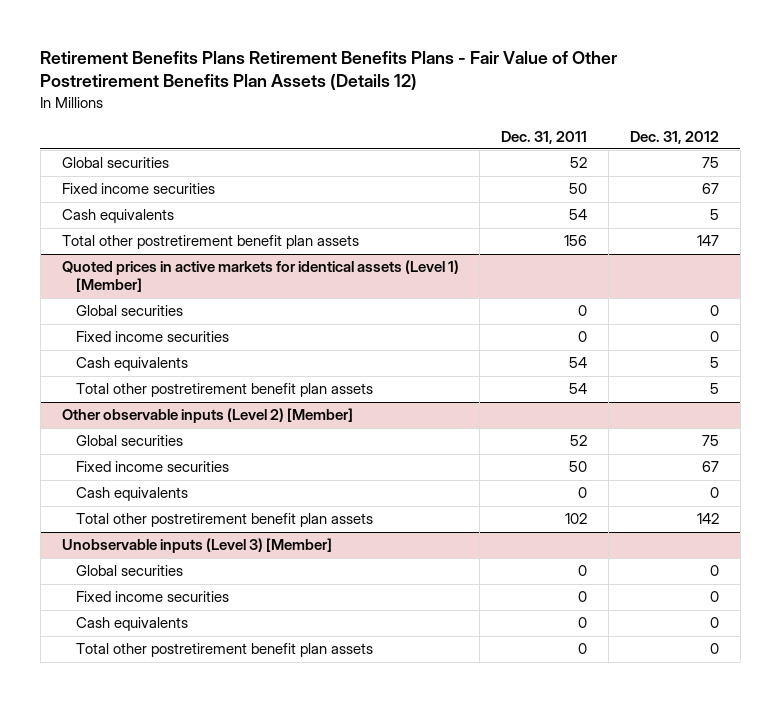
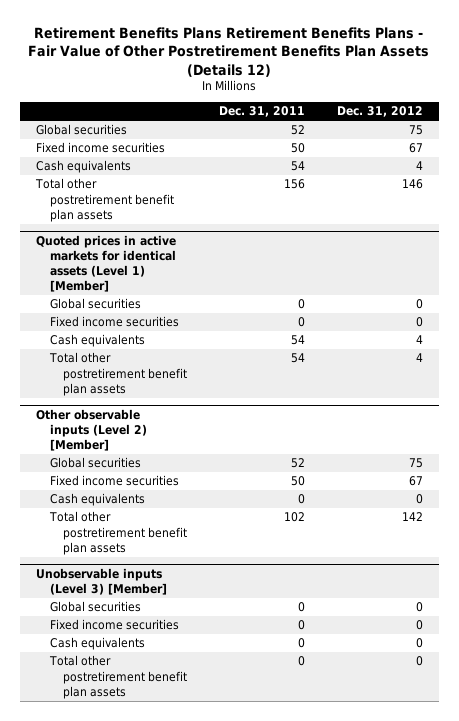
- Cash equivalents | 54 | 5
- Total other postretirement benefit plan assets | 156 | 147
+ Cash equivalents | 54 | 4
+ Total other postretirement benefit plan assets | 156 | 146
@ Quoted prices in active markets for identical assets (Level 1) [Member]
- Cash equivalents | 54 | 5
- Total other postretirement benefit plan assets | 54 | 5
+ Cash equivalents | 54 | 4
+ Total other postretirement benefit plan assets | 54 | 4

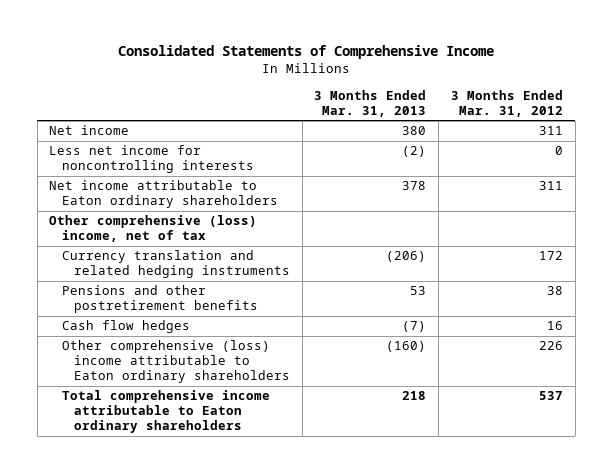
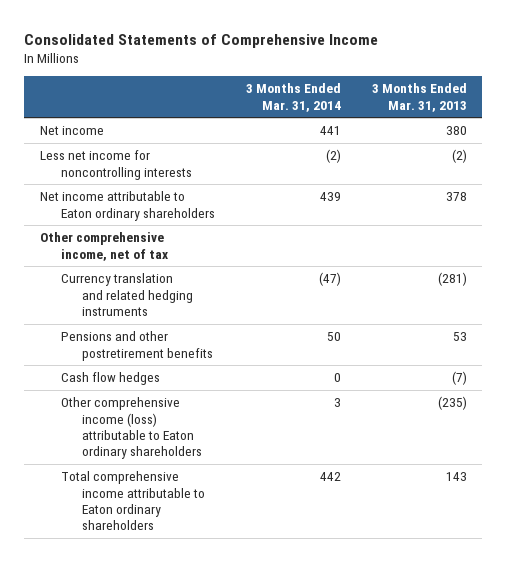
- | 3 Months Ended Mar. 31, 2013 | 3 Months Ended Mar. 31, 2012
+ | 3 Months Ended Mar. 31, 2014 | 3 Months Ended Mar. 31, 2013
- Other comprehensive (loss) income, net of tax
- Currency translation and related hedging instruments | (206) | 172
+ Other comprehensive income, net of tax
+ Currency translation and related hedging instruments | (47) | (281)
- Other comprehensive (loss) income attributable to Eaton ordinary shareholders | (160) | 226
- Total comprehensive income attributable to Eaton ordinary shareholders | 218 | 537
+ Other comprehensive income (loss) attributable to Eaton ordinary shareholders | 3 | (235)
+ Total comprehensive income attributable to Eaton ordinary shareholders | 442 | 143

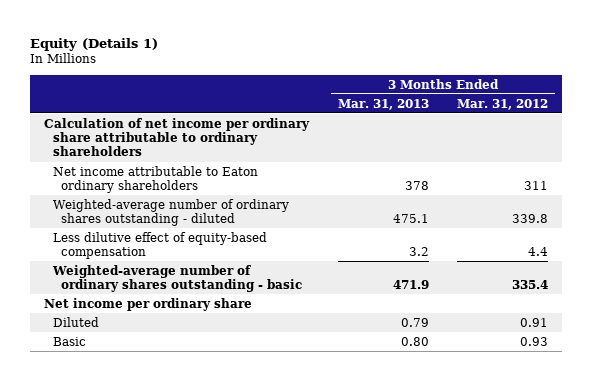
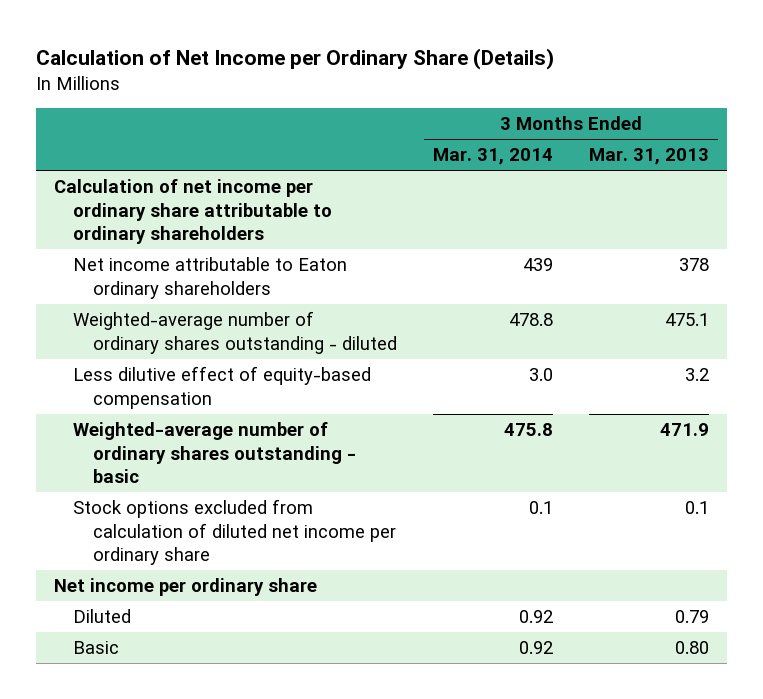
- Equity (Details 1)
+ Calculation of Net Income per Ordinary Share (Details)
- | 3 Months Ended Mar. 31, 2013 | 3 Months Ended Mar. 31, 2012
+ | 3 Months Ended Mar. 31, 2014 | 3 Months Ended Mar. 31, 2013
+ Stock options excluded from calculation of diluted net income per ordinary share | 0.1 | 0.1

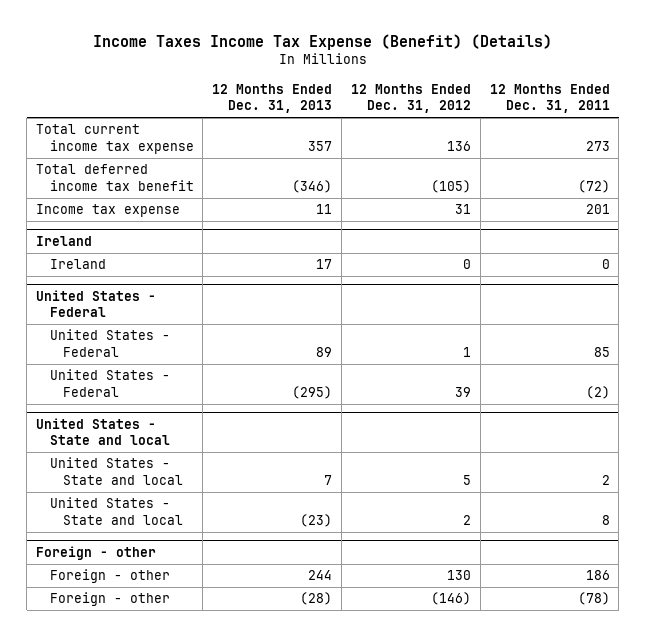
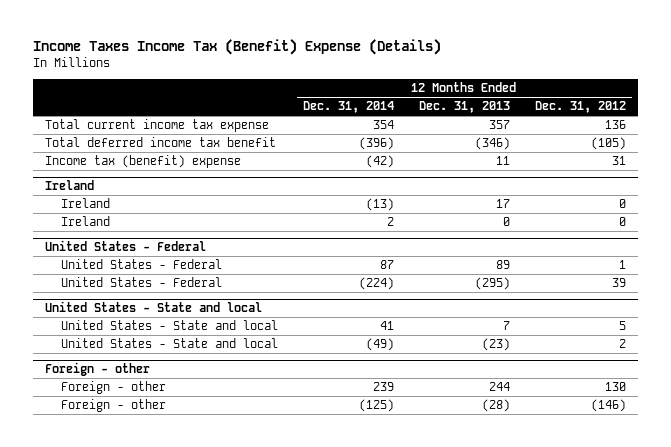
- Income Taxes Income Tax Expense (Benefit) (Details)
+ Income Taxes Income Tax (Benefit) Expense (Details)
- | 12 Months Ended Dec. 31, 2013 | 12 Months Ended Dec. 31, 2012 | 12 Months Ended Dec. 31, 2011
+ | 12 Months Ended Dec. 31, 2014 | 12 Months Ended Dec. 31, 2013 | 12 Months Ended Dec. 31, 2012
- Income tax expense | 11 | 31 | 201
+ Income tax (benefit) expense | (42) | 11 | 31
@ Ireland
+ Ireland | 2 | 0 | 0

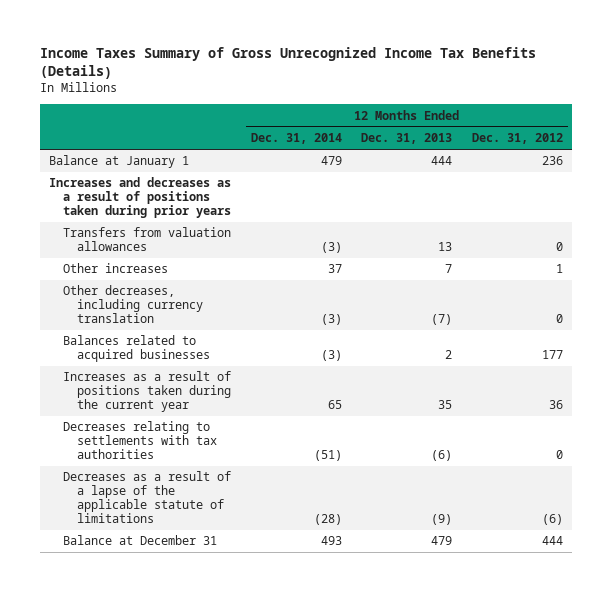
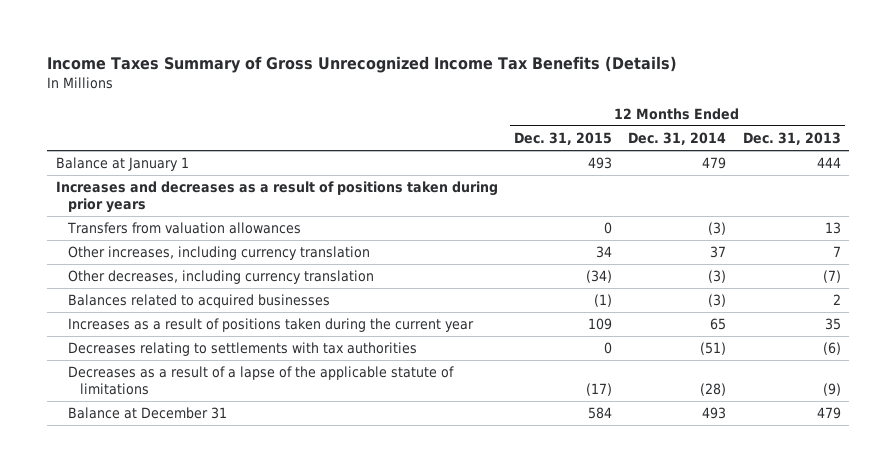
- | 12 Months Ended Dec. 31, 2014 | 12 Months Ended Dec. 31, 2013 | 12 Months Ended Dec. 31, 2012
+ | 12 Months Ended Dec. 31, 2015 | 12 Months Ended Dec. 31, 2014 | 12 Months Ended Dec. 31, 2013
- Other increases | 37 | 7 | 1
+ Other increases, including currency translation | 34 | 37 | 7

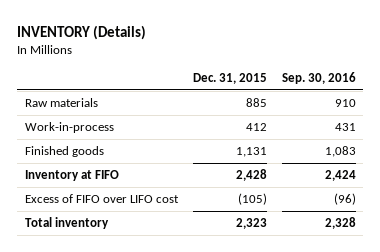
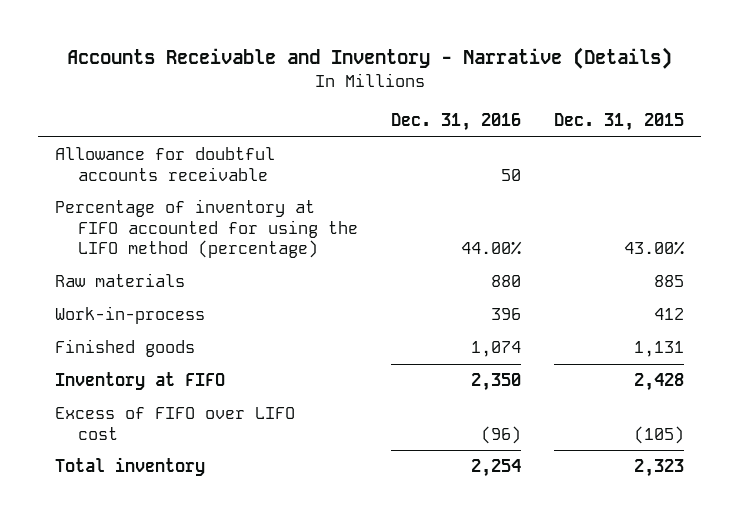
- INVENTORY (Details)
+ Accounts Receivable and Inventory - Narrative (Details)
- | Dec. 31, 2015 | Sep. 30, 2016
+ | Dec. 31, 2016 | Dec. 31, 2015
+ Allowance for doubtful accounts receivable | 50 |
+ Percentage of inventory at FIFO accounted for using the LIFO method (percentage) | 44.00% | 43.00%

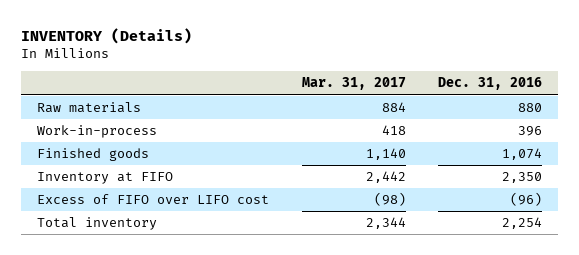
- Accounts Receivable and Inventory - Narrative (Details)
+ INVENTORY (Details)
- | Dec. 31, 2016 | Dec. 31, 2015
+ | Mar. 31, 2017 | Dec. 31, 2016
- Allowance for doubtful accounts receivable | 50 |
- Percentage of inventory at FIFO accounted for using the LIFO method (percentage) | 44.00% | 43.00%

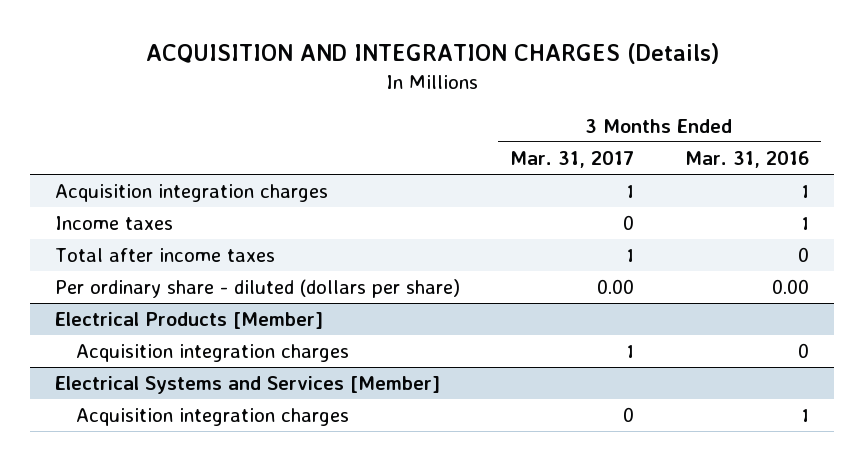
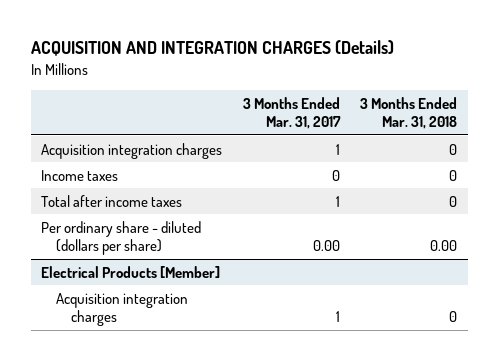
- | 3 Months Ended Mar. 31, 2017 | 3 Months Ended Mar. 31, 2016
+ | 3 Months Ended Mar. 31, 2017 | 3 Months Ended Mar. 31, 2018
- Electrical Systems and Services [Member]
- Acquisition integration charges | 0 | 1

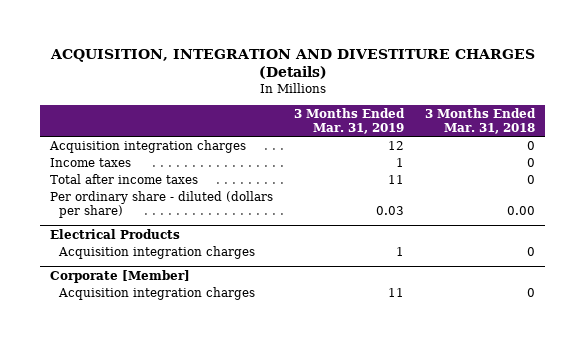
- ACQUISITION AND INTEGRATION CHARGES (Details)
+ ACQUISITION, INTEGRATION AND DIVESTITURE CHARGES (Details)
- | 3 Months Ended Mar. 31, 2017 | 3 Months Ended Mar. 31, 2018
+ | 3 Months Ended Mar. 31, 2019 | 3 Months Ended Mar. 31, 2018
- Electrical Products [Member]
+ Electrical Products
+ Corporate [Member]
+ Acquisition integration charges | 11 | 0

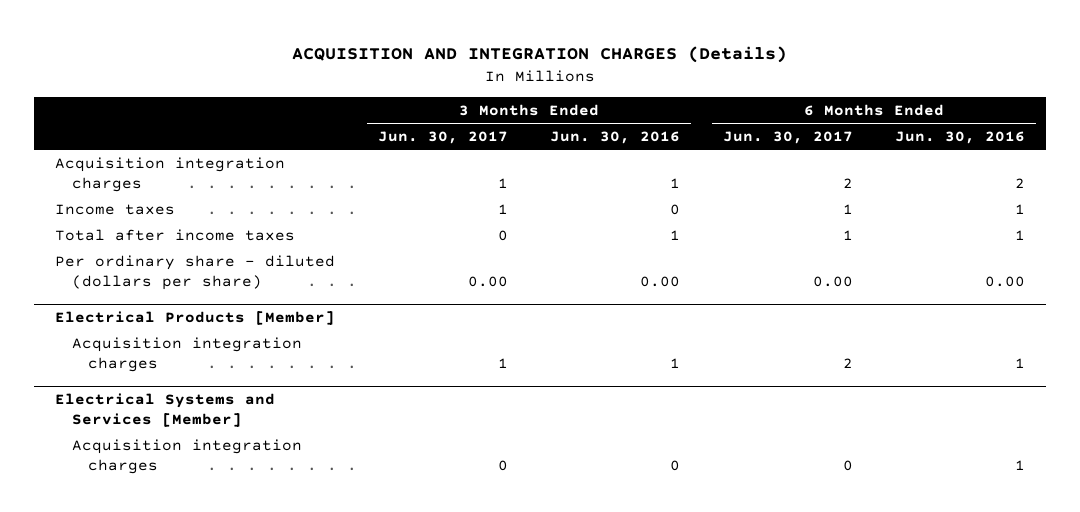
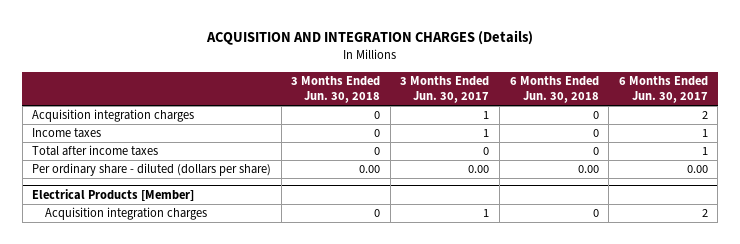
- | 3 Months Ended Jun. 30, 2017 | 3 Months Ended Jun. 30, 2016 | 6 Months Ended Jun. 30, 2017 | 6 Months Ended Jun. 30, 2016
+ | 3 Months Ended Jun. 30, 2018 | 3 Months Ended Jun. 30, 2017 | 6 Months Ended Jun. 30, 2018 | 6 Months Ended Jun. 30, 2017
- Electrical Systems and Services [Member]
- Acquisition integration charges | 0 | 0 | 0 | 1

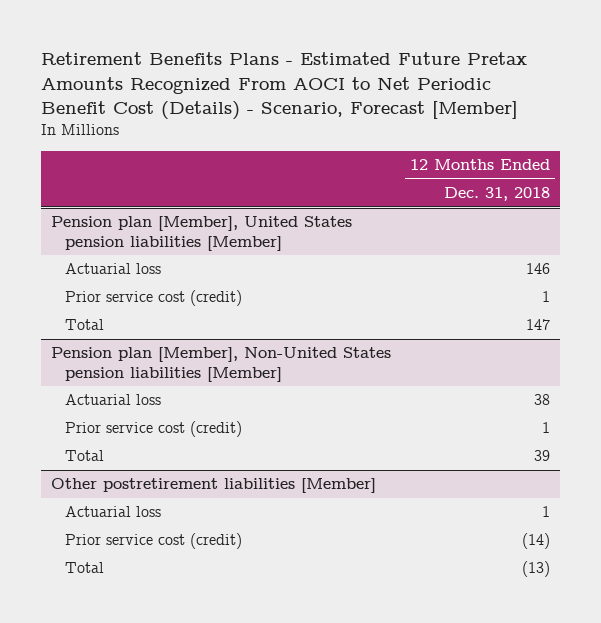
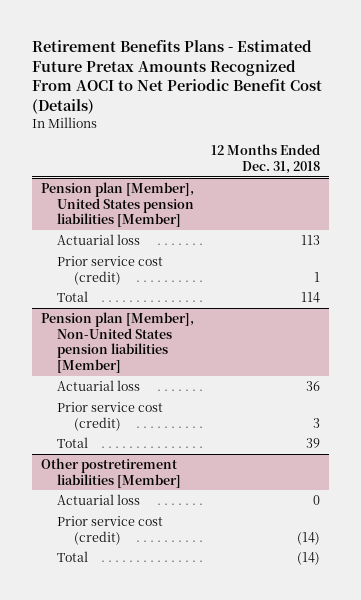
- Retirement Benefits Plans - Estimated Future Pretax Amounts Recognized From AOCI to Net Periodic Benefit Cost (Details) - Scenario, Forecast [Member]
+ Retirement Benefits Plans - Estimated Future Pretax Amounts Recognized From AOCI to Net Periodic Benefit Cost (Details)
@ Pension plan [Member], United States pension liabilities [Member]
- Actuarial loss | 146
+ Actuarial loss | 113
- Total | 147
+ Total | 114
@ Pension plan [Member], Non-United States pension liabilities [Member]
- Actuarial loss | 38
- Prior service cost (credit) | 1
+ Actuarial loss | 36
+ Prior service cost (credit) | 3
@ Other postretirement liabilities [Member]
- Actuarial loss | 1
+ Actuarial loss | 0
- Total | (13)
+ Total | (14)

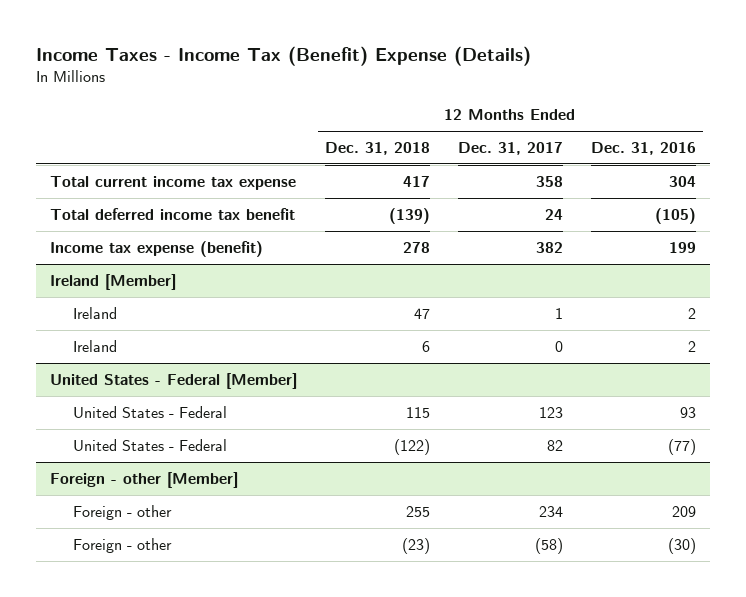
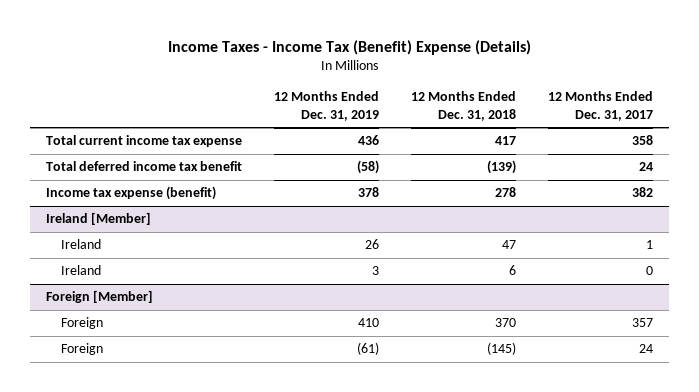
- | 12 Months Ended Dec. 31, 2018 | 12 Months Ended Dec. 31, 2017 | 12 Months Ended Dec. 31, 2016
+ | 12 Months Ended Dec. 31, 2019 | 12 Months Ended Dec. 31, 2018 | 12 Months Ended Dec. 31, 2017
- United States - Federal [Member]
- United States - Federal | 115 | 123 | 93
- United States - Federal | (122) | 82 | (77)
- Foreign - other [Member]
- Foreign - other | 255 | 234 | 209
- Foreign - other | (23) | (58) | (30)
+ Foreign [Member]
+ Foreign | 410 | 370 | 357
+ Foreign | (61) | (145) | 24

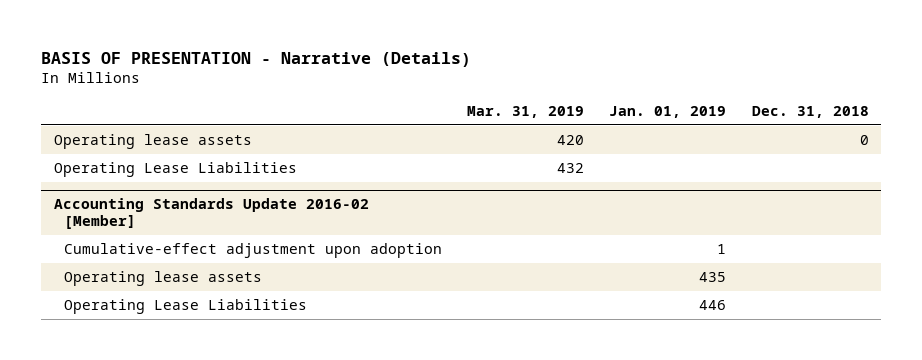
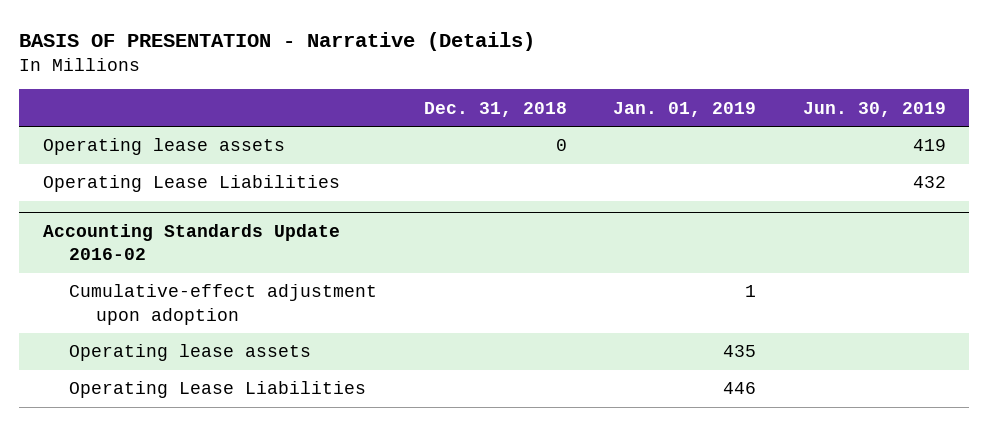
- | Mar. 31, 2019 | Jan. 01, 2019 | Dec. 31, 2018
+ | Dec. 31, 2018 | Jan. 01, 2019 | Jun. 30, 2019
- Accounting Standards Update 2016-02 [Member]
+ Accounting Standards Update 2016-02

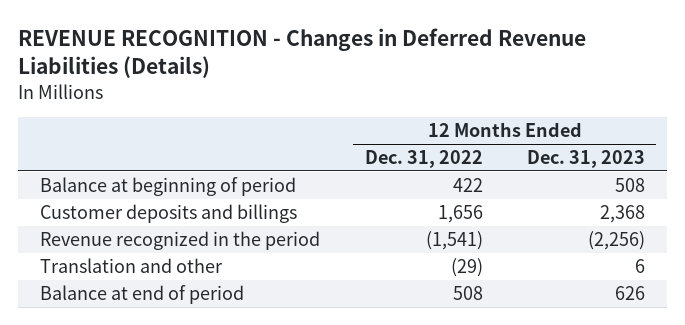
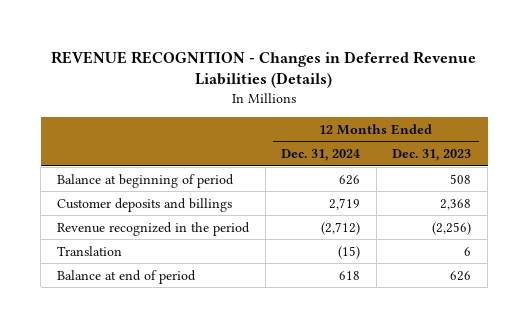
- | 12 Months Ended Dec. 31, 2022 | 12 Months Ended Dec. 31, 2023
+ | 12 Months Ended Dec. 31, 2024 | 12 Months Ended Dec. 31, 2023
- Translation and other | (29) | 6
+ Translation | (15) | 6

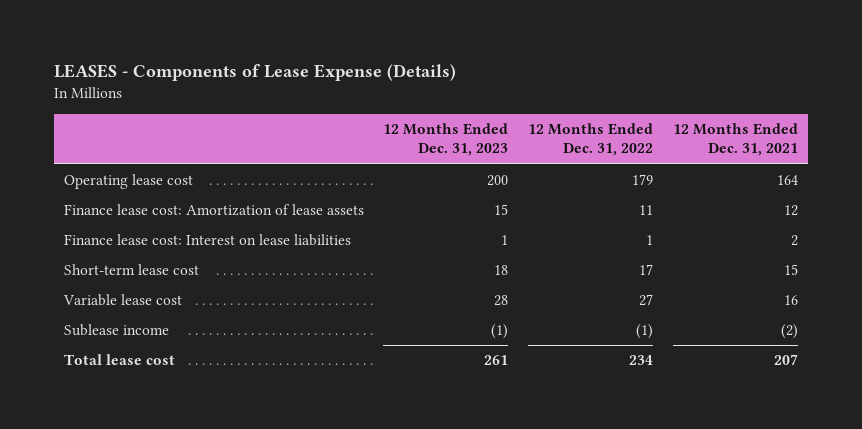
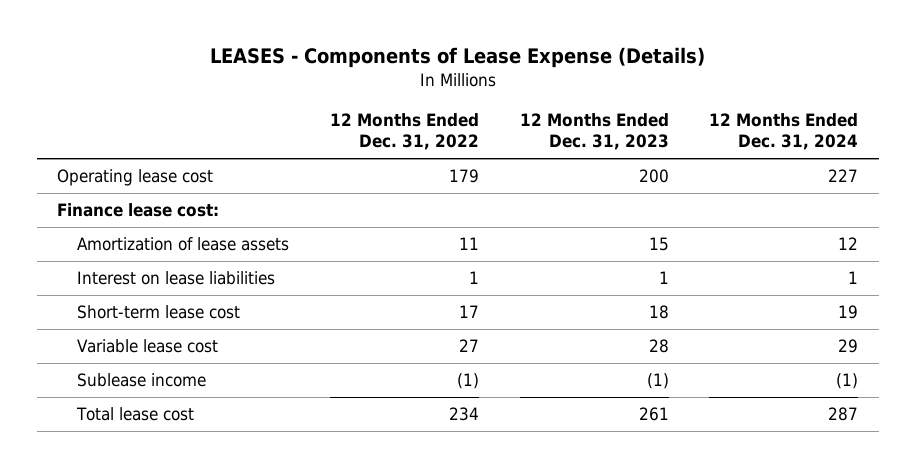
- | 12 Months Ended Dec. 31, 2023 | 12 Months Ended Dec. 31, 2022 | 12 Months Ended Dec. 31, 2021
+ | 12 Months Ended Dec. 31, 2022 | 12 Months Ended Dec. 31, 2023 | 12 Months Ended Dec. 31, 2024
- Finance lease cost: Amortization of lease assets | 15 | 11 | 12
- Finance lease cost: Interest on lease liabilities | 1 | 1 | 2
+ Finance lease cost:
+ Amortization of lease assets | 11 | 15 | 12
+ Interest on lease liabilities | 1 | 1 | 1

